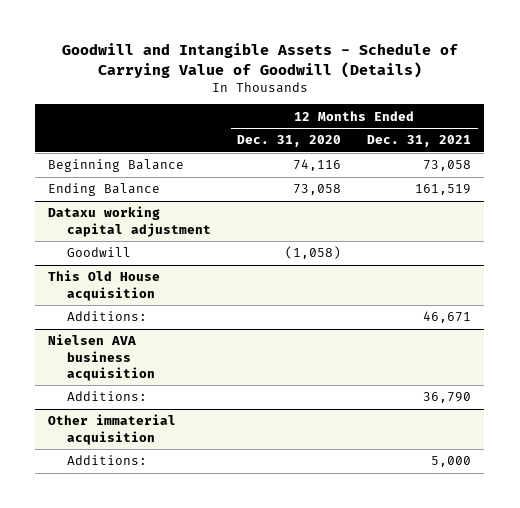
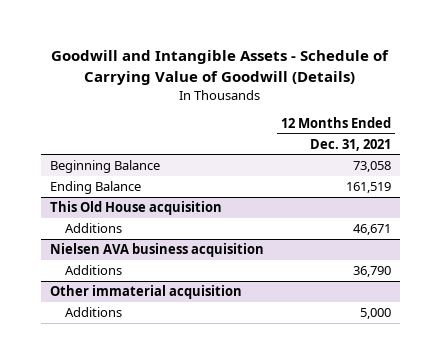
- | 12 Months Ended Dec. 31, 2020 | 12 Months Ended Dec. 31, 2021
+ | 12 Months Ended Dec. 31, 2021
- Dataxu working capital adjustment
- Goodwill | (1,058) |
@ This Old House acquisition
- Additions: | | 46,671
+ Additions | 46,671
@ Nielsen AVA business acquisition
- Additions: | | 36,790
+ Additions | 36,790
@ Other immaterial acquisition
- Additions: | | 5,000
+ Additions | 5,000

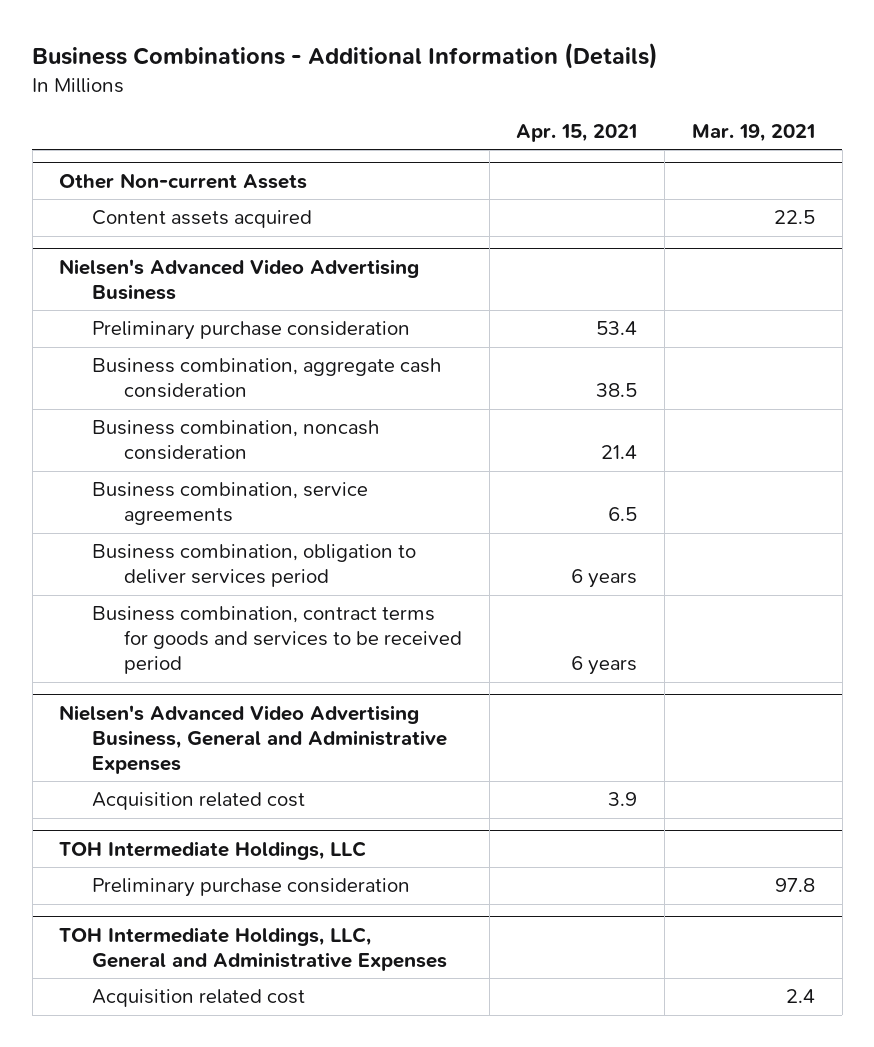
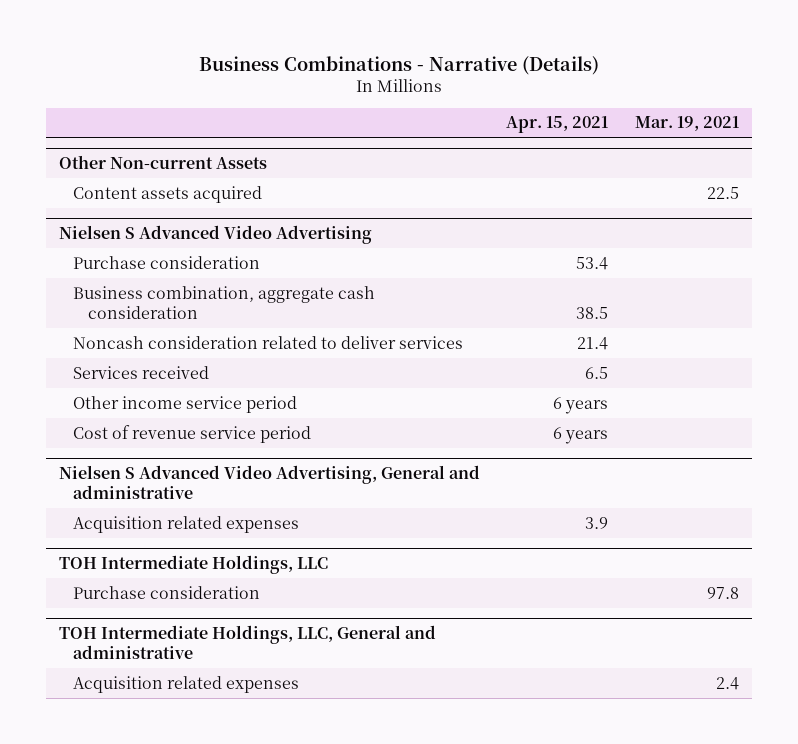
- Business Combinations - Additional Information (Details)
+ Business Combinations - Narrative (Details)
- Nielsen's Advanced Video Advertising Business
- Preliminary purchase consideration | 53.4 |
+ Nielsen S Advanced Video Advertising
+ Purchase consideration | 53.4 |
- Business combination, noncash consideration | 21.4 |
- Business combination, service agreements | 6.5 |
- Business combination, obligation to deliver services period | 6 years |
- Business combination, contract terms for goods and services to be received period | 6 years |
- Nielsen's Advanced Video Advertising Business, General and Administrative Expenses
- Acquisition related cost | 3.9 |
+ Noncash consideration related to deliver services | 21.4 |
+ Services received | 6.5 |
+ Other income service period | 6 years |
+ Cost of revenue service period | 6 years |
+ Nielsen S Advanced Video Advertising, General and administrative
+ Acquisition related expenses | 3.9 |
@ TOH Intermediate Holdings, LLC
- Preliminary purchase consideration | | 97.8
- TOH Intermediate Holdings, LLC, General and Administrative Expenses
- Acquisition related cost | | 2.4
@ TOH Intermediate Holdings, LLC
+ Purchase consideration | | 97.8
+ TOH Intermediate Holdings, LLC, General and administrative
+ Acquisition related expenses | | 2.4

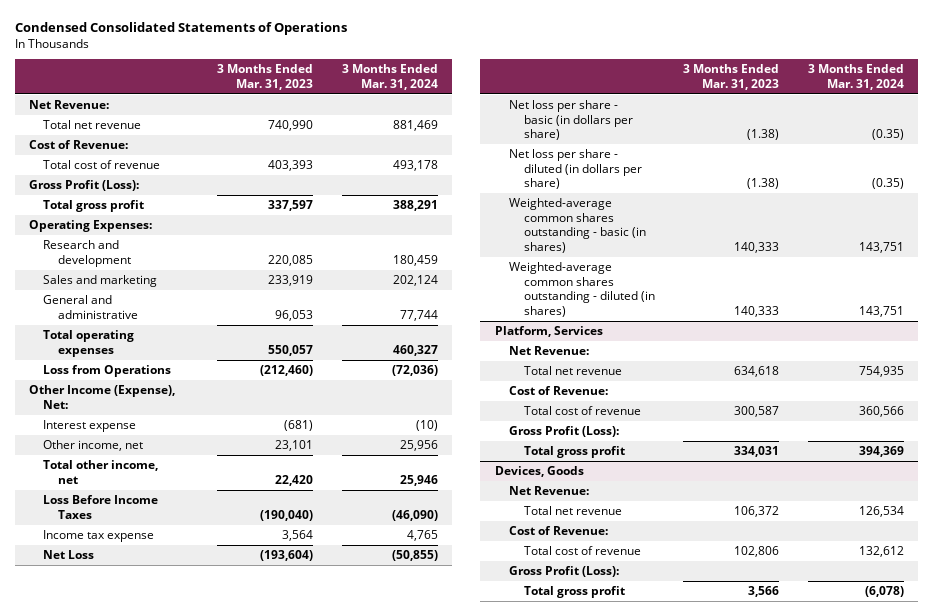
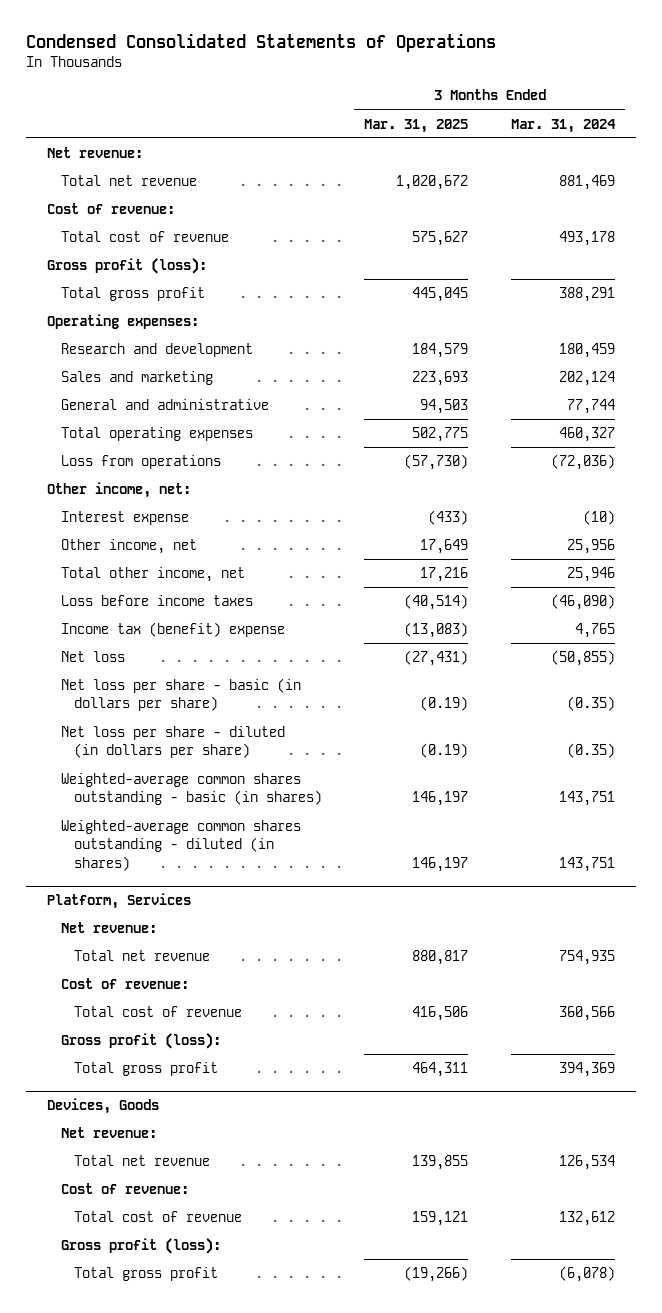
- | 3 Months Ended Mar. 31, 2023 | 3 Months Ended Mar. 31, 2024
+ | 3 Months Ended Mar. 31, 2025 | 3 Months Ended Mar. 31, 2024
- Net Revenue:
+ Net revenue:
- Cost of Revenue:
+ Cost of revenue:
- Gross Profit (Loss):
+ Gross profit (loss):
- Operating Expenses:
+ Operating expenses:
- Loss from Operations | (212,460) | (72,036)
- Other Income (Expense), Net:
+ Loss from operations | (57,730) | (72,036)
+ Other income, net:
- Loss Before Income Taxes | (190,040) | (46,090)
- Income tax expense | 3,564 | 4,765
- Net Loss | (193,604) | (50,855)
+ Loss before income taxes | (40,514) | (46,090)
+ Income tax (benefit) expense | (13,083) | 4,765
+ Net loss | (27,431) | (50,855)
@ Platform, Services
- Net Revenue:
+ Net revenue:
- Cost of Revenue:
+ Cost of revenue:
- Gross Profit (Loss):
+ Gross profit (loss):
@ Devices, Goods
- Net Revenue:
+ Net revenue:
- Cost of Revenue:
+ Cost of revenue:
- Gross Profit (Loss):
+ Gross profit (loss):

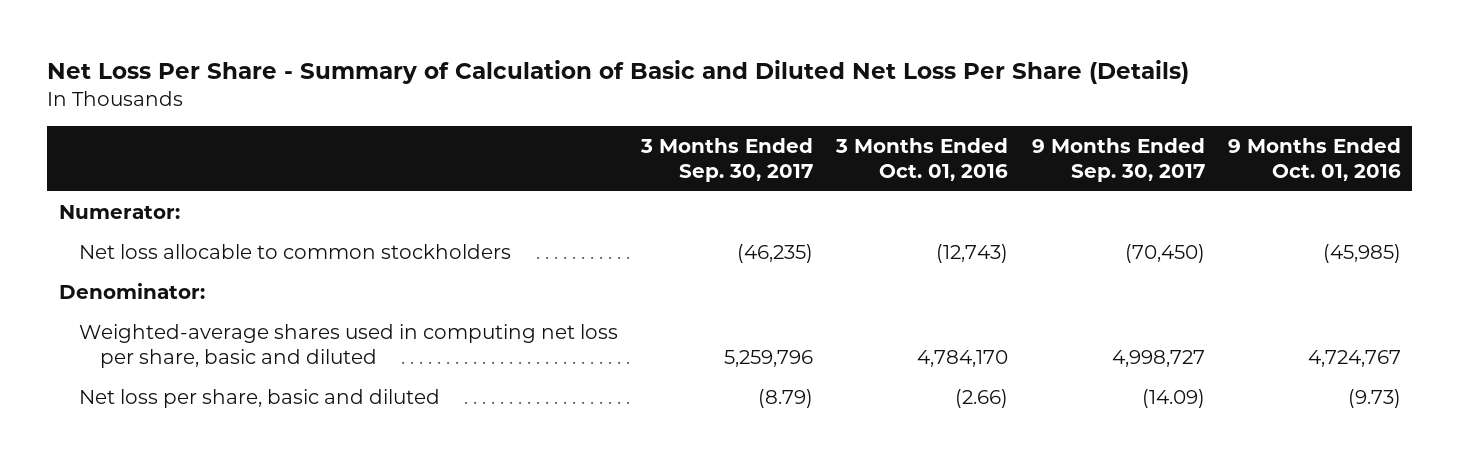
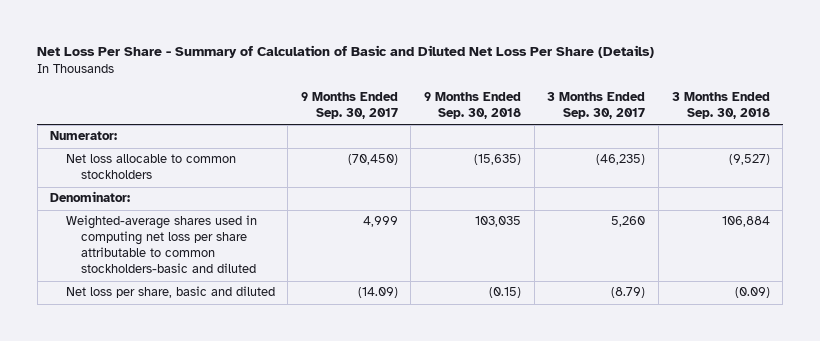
- | 3 Months Ended Sep. 30, 2017 | 3 Months Ended Oct. 01, 2016 | 9 Months Ended Sep. 30, 2017 | 9 Months Ended Oct. 01, 2016
+ | 9 Months Ended Sep. 30, 2017 | 9 Months Ended Sep. 30, 2018 | 3 Months Ended Sep. 30, 2017 | 3 Months Ended Sep. 30, 2018
- Weighted-average shares used in computing net loss per share, basic and diluted | 5,259,796 | 4,784,170 | 4,998,727 | 4,724,767
+ Weighted-average shares used in computing net loss per share attributable to common stockholders-basic and diluted | 4,999 | 103,035 | 5,260 | 106,884

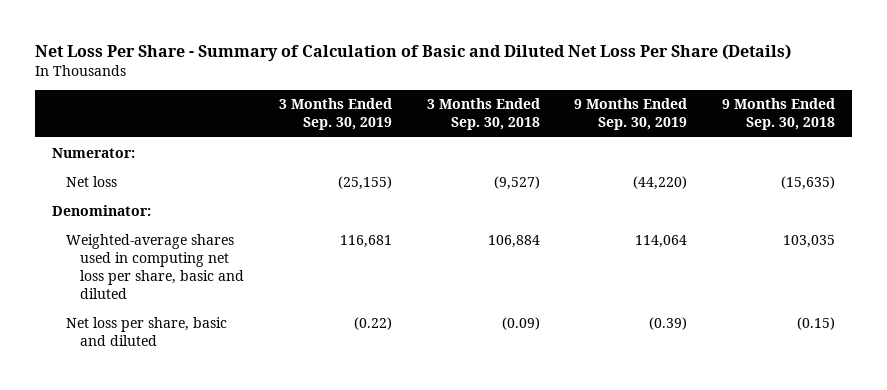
- | 9 Months Ended Sep. 30, 2017 | 9 Months Ended Sep. 30, 2018 | 3 Months Ended Sep. 30, 2017 | 3 Months Ended Sep. 30, 2018
+ | 3 Months Ended Sep. 30, 2019 | 3 Months Ended Sep. 30, 2018 | 9 Months Ended Sep. 30, 2019 | 9 Months Ended Sep. 30, 2018
- Net loss allocable to common stockholders | (70,450) | (15,635) | (46,235) | (9,527)
+ Net loss | (25,155) | (9,527) | (44,220) | (15,635)
- Weighted-average shares used in computing net loss per share attributable to common stockholders-basic and diluted | 4,999 | 103,035 | 5,260 | 106,884
+ Weighted-average shares used in computing net loss per share, basic and diluted | 116,681 | 106,884 | 114,064 | 103,035

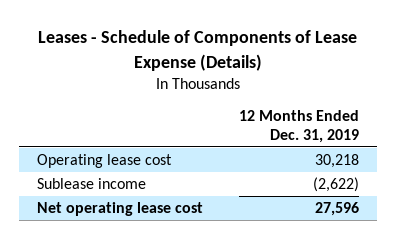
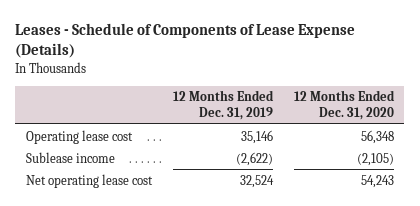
- | 12 Months Ended Dec. 31, 2019
+ | 12 Months Ended Dec. 31, 2019 | 12 Months Ended Dec. 31, 2020
- Operating lease cost | 30,218
+ Operating lease cost | 35,146 | 56,348
- Net operating lease cost | 27,596
+ Net operating lease cost | 32,524 | 54,243

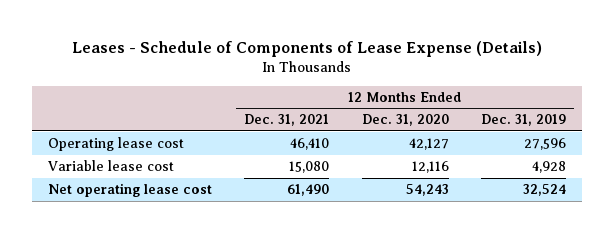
- | 12 Months Ended Dec. 31, 2019 | 12 Months Ended Dec. 31, 2020
+ | 12 Months Ended Dec. 31, 2021 | 12 Months Ended Dec. 31, 2020 | 12 Months Ended Dec. 31, 2019
- Operating lease cost | 35,146 | 56,348
- Sublease income | (2,622) | (2,105)
+ Operating lease cost | 46,410 | 42,127 | 27,596
+ Variable lease cost | 15,080 | 12,116 | 4,928

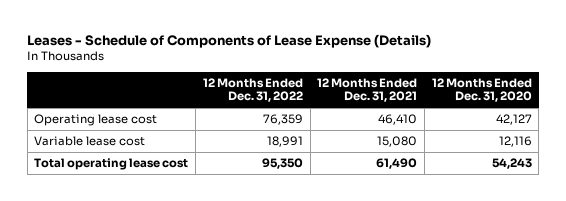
- | 12 Months Ended Dec. 31, 2021 | 12 Months Ended Dec. 31, 2020 | 12 Months Ended Dec. 31, 2019
+ | 12 Months Ended Dec. 31, 2022 | 12 Months Ended Dec. 31, 2021 | 12 Months Ended Dec. 31, 2020
- Net operating lease cost | 61,490 | 54,243 | 32,524
+ Total operating lease cost | 95,350 | 61,490 | 54,243

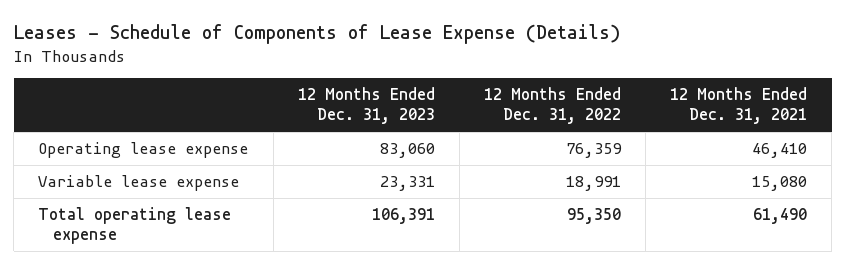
- | 12 Months Ended Dec. 31, 2022 | 12 Months Ended Dec. 31, 2021 | 12 Months Ended Dec. 31, 2020
+ | 12 Months Ended Dec. 31, 2023 | 12 Months Ended Dec. 31, 2022 | 12 Months Ended Dec. 31, 2021
- Operating lease cost | 76,359 | 46,410 | 42,127
- Variable lease cost | 18,991 | 15,080 | 12,116
- Total operating lease cost | 95,350 | 61,490 | 54,243
+ Operating lease expense | 83,060 | 76,359 | 46,410
+ Variable lease expense | 23,331 | 18,991 | 15,080
+ Total operating lease expense | 106,391 | 95,350 | 61,490

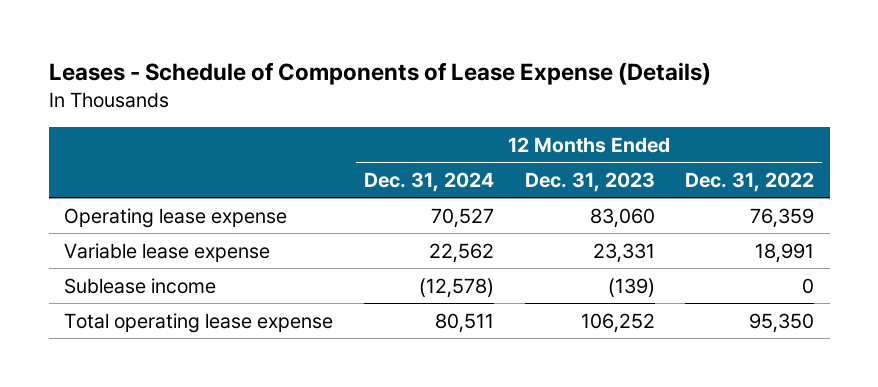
- | 12 Months Ended Dec. 31, 2023 | 12 Months Ended Dec. 31, 2022 | 12 Months Ended Dec. 31, 2021
+ | 12 Months Ended Dec. 31, 2024 | 12 Months Ended Dec. 31, 2023 | 12 Months Ended Dec. 31, 2022
- Total operating lease expense | 106,391 | 95,350 | 61,490
+ Sublease income | (12,578) | (139) | 0
+ Total operating lease expense | 80,511 | 106,252 | 95,350

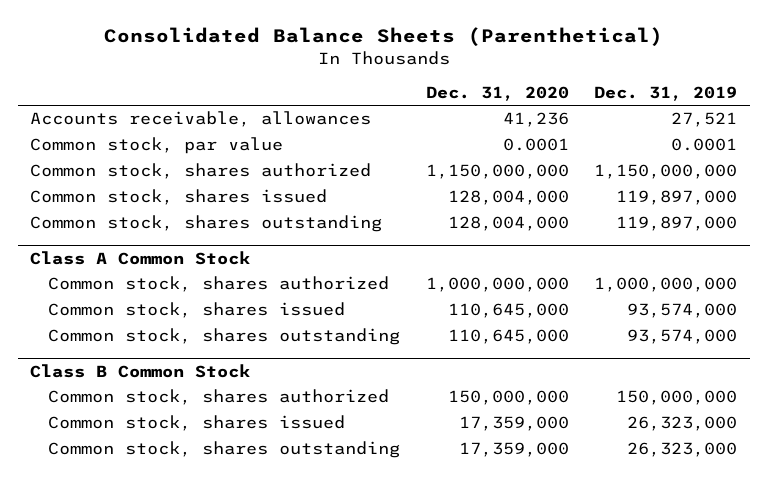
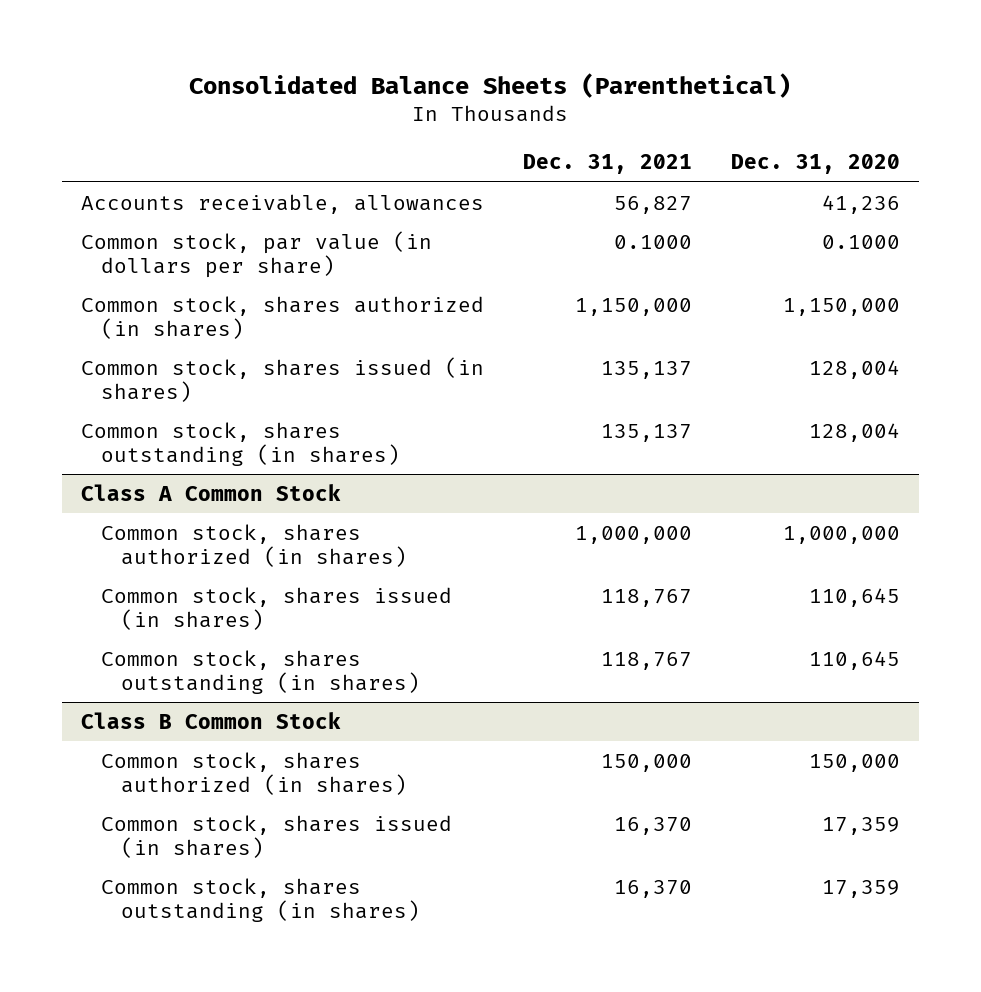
- | Dec. 31, 2020 | Dec. 31, 2019
+ | Dec. 31, 2021 | Dec. 31, 2020
- Common stock, par value | 0.0001 | 0.0001
- Common stock, shares authorized | 1,150,000,000 | 1,150,000,000
- Common stock, shares issued | 128,004,000 | 119,897,000
- Common stock, shares outstanding | 128,004,000 | 119,897,000
+ Common stock, par value (in dollars per share) | 0.1000 | 0.1000
+ Common stock, shares authorized (in shares) | 1,150,000 | 1,150,000
+ Common stock, shares issued (in shares) | 135,137 | 128,004
+ Common stock, shares outstanding (in shares) | 135,137 | 128,004
@ Class A Common Stock
- Common stock, shares authorized | 1,000,000,000 | 1,000,000,000
- Common stock, shares issued | 110,645,000 | 93,574,000
- Common stock, shares outstanding | 110,645,000 | 93,574,000
+ Common stock, shares authorized (in shares) | 1,000,000 | 1,000,000
+ Common stock, shares issued (in shares) | 118,767 | 110,645
+ Common stock, shares outstanding (in shares) | 118,767 | 110,645
@ Class B Common Stock
- Common stock, shares authorized | 150,000,000 | 150,000,000
- Common stock, shares issued | 17,359,000 | 26,323,000
- Common stock, shares outstanding | 17,359,000 | 26,323,000
+ Common stock, shares authorized (in shares) | 150,000 | 150,000
+ Common stock, shares issued (in shares) | 16,370 | 17,359
+ Common stock, shares outstanding (in shares) | 16,370 | 17,359

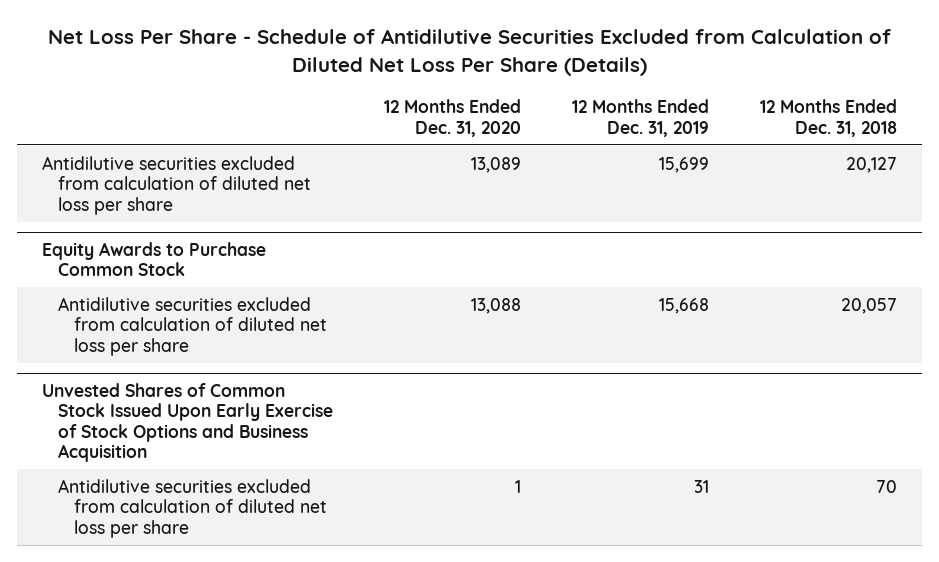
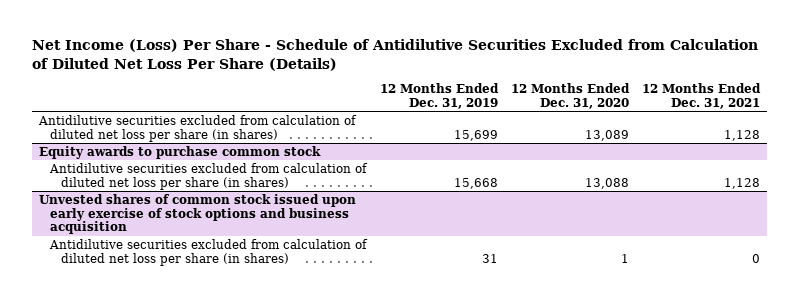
- Net Loss Per Share - Schedule of Antidilutive Securities Excluded from Calculation of Diluted Net Loss Per Share (Details)
+ Net Income (Loss) Per Share - Schedule of Antidilutive Securities Excluded from Calculation of Diluted Net Loss Per Share (Details)
- | 12 Months Ended Dec. 31, 2020 | 12 Months Ended Dec. 31, 2019 | 12 Months Ended Dec. 31, 2018
+ | 12 Months Ended Dec. 31, 2019 | 12 Months Ended Dec. 31, 2020 | 12 Months Ended Dec. 31, 2021
- Antidilutive securities excluded from calculation of diluted net loss per share | 13,089 | 15,699 | 20,127
- Equity Awards to Purchase Common Stock
- Antidilutive securities excluded from calculation of diluted net loss per share | 13,088 | 15,668 | 20,057
- Unvested Shares of Common Stock Issued Upon Early Exercise of Stock Options and Business Acquisition
- Antidilutive securities excluded from calculation of diluted net loss per share | 1 | 31 | 70
+ Antidilutive securities excluded from calculation of diluted net loss per share (in shares) | 15,699 | 13,089 | 1,128
+ Equity awards to purchase common stock
+ Antidilutive securities excluded from calculation of diluted net loss per share (in shares) | 15,668 | 13,088 | 1,128
+ Unvested shares of common stock issued upon early exercise of stock options and business acquisition
+ Antidilutive securities excluded from calculation of diluted net loss per share (in shares) | 31 | 1 | 0

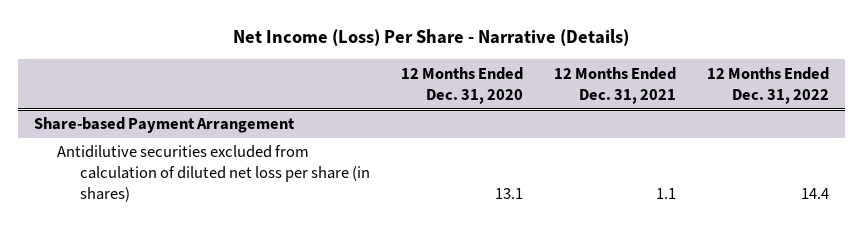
- Net Income (Loss) Per Share - Schedule of Antidilutive Securities Excluded from Calculation of Diluted Net Loss Per Share (Details)
+ Net Income (Loss) Per Share - Narrative (Details)
- | 12 Months Ended Dec. 31, 2019 | 12 Months Ended Dec. 31, 2020 | 12 Months Ended Dec. 31, 2021
+ | 12 Months Ended Dec. 31, 2020 | 12 Months Ended Dec. 31, 2021 | 12 Months Ended Dec. 31, 2022
- Antidilutive securities excluded from calculation of diluted net loss per share (in shares) | 15,699 | 13,089 | 1,128
- Equity awards to purchase common stock
- Antidilutive securities excluded from calculation of diluted net loss per share (in shares) | 15,668 | 13,088 | 1,128
- Unvested shares of common stock issued upon early exercise of stock options and business acquisition
- Antidilutive securities excluded from calculation of diluted net loss per share (in shares) | 31 | 1 | 0
+ Share-based Payment Arrangement
+ Antidilutive securities excluded from calculation of diluted net loss per share (in shares) | 13.1 | 1.1 | 14.4

